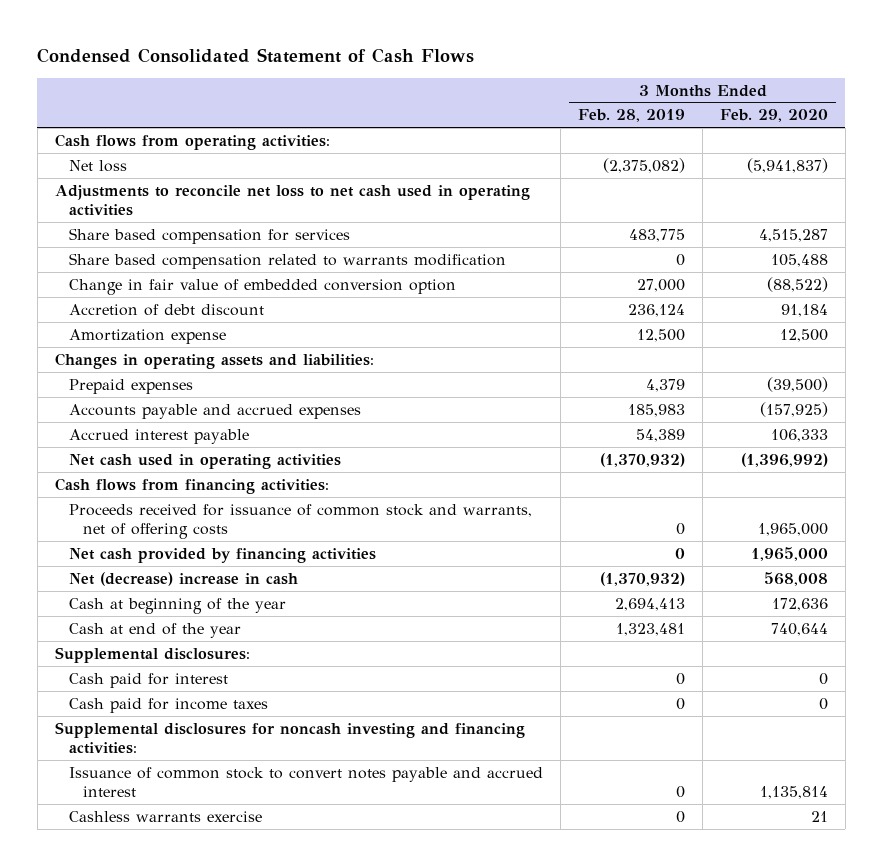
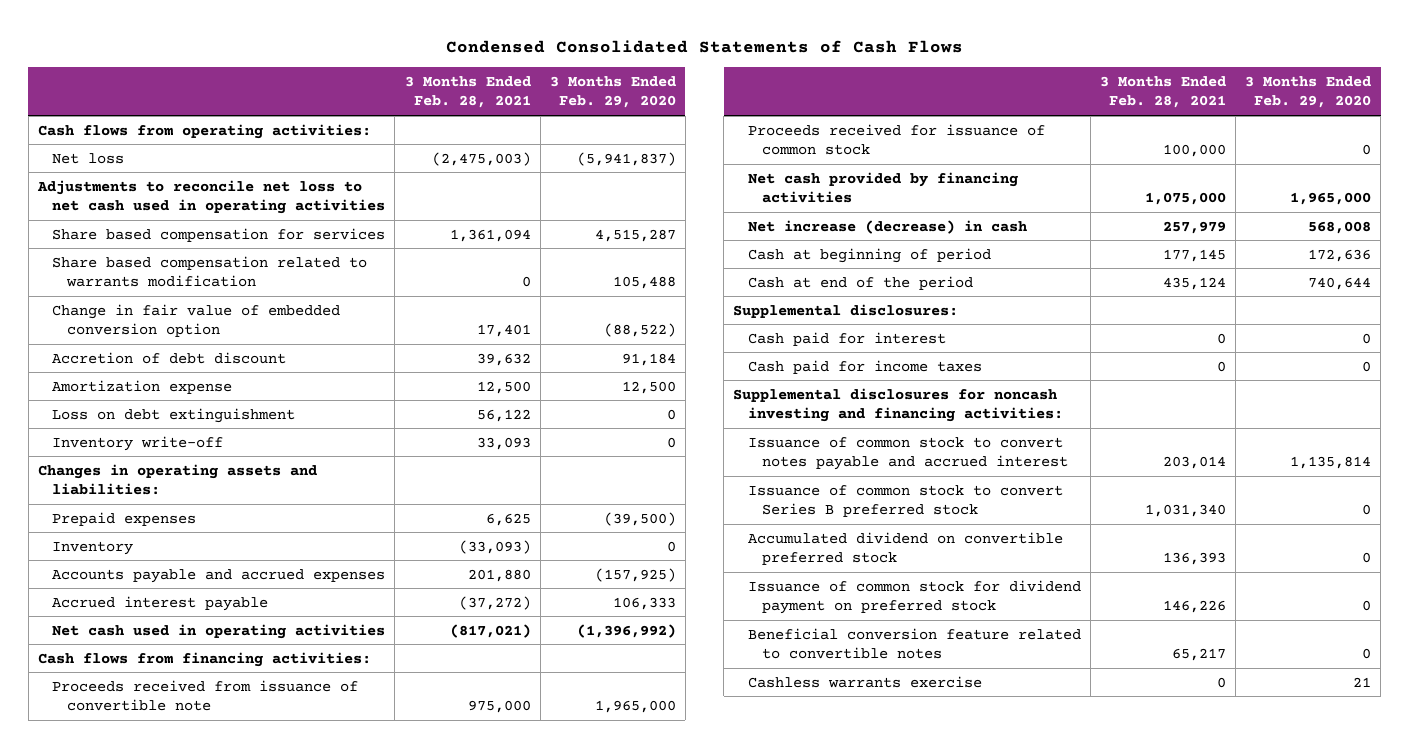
- Condensed Consolidated Statement of Cash Flows
+ Condensed Consolidated Statements of Cash Flows
- | 3 Months Ended Feb. 28, 2019 | 3 Months Ended Feb. 29, 2020
+ | 3 Months Ended Feb. 28, 2021 | 3 Months Ended Feb. 29, 2020
+ Loss on debt extinguishment | 56,122 | 0
+ Inventory write-off | 33,093 | 0
+ Inventory | (33,093) | 0
- Proceeds received for issuance of common stock and warrants, net of offering costs | 0 | 1,965,000
+ Proceeds received from issuance of convertible note | 975,000 | 1,965,000
+ Proceeds received for issuance of common stock | 100,000 | 0
- Net (decrease) increase in cash | (1,370,932) | 568,008
- Cash at beginning of the year | 2,694,413 | 172,636
- Cash at end of the year | 1,323,481 | 740,644
+ Net increase (decrease) in cash | 257,979 | 568,008
+ Cash at beginning of period | 177,145 | 172,636
+ Cash at end of the period | 435,124 | 740,644
+ Issuance of common stock to convert Series B preferred stock | 1,031,340 | 0
+ Accumulated dividend on convertible preferred stock | 136,393 | 0
+ Issuance of common stock for dividend payment on preferred stock | 146,226 | 0
+ Beneficial conversion feature related to convertible notes | 65,217 | 0

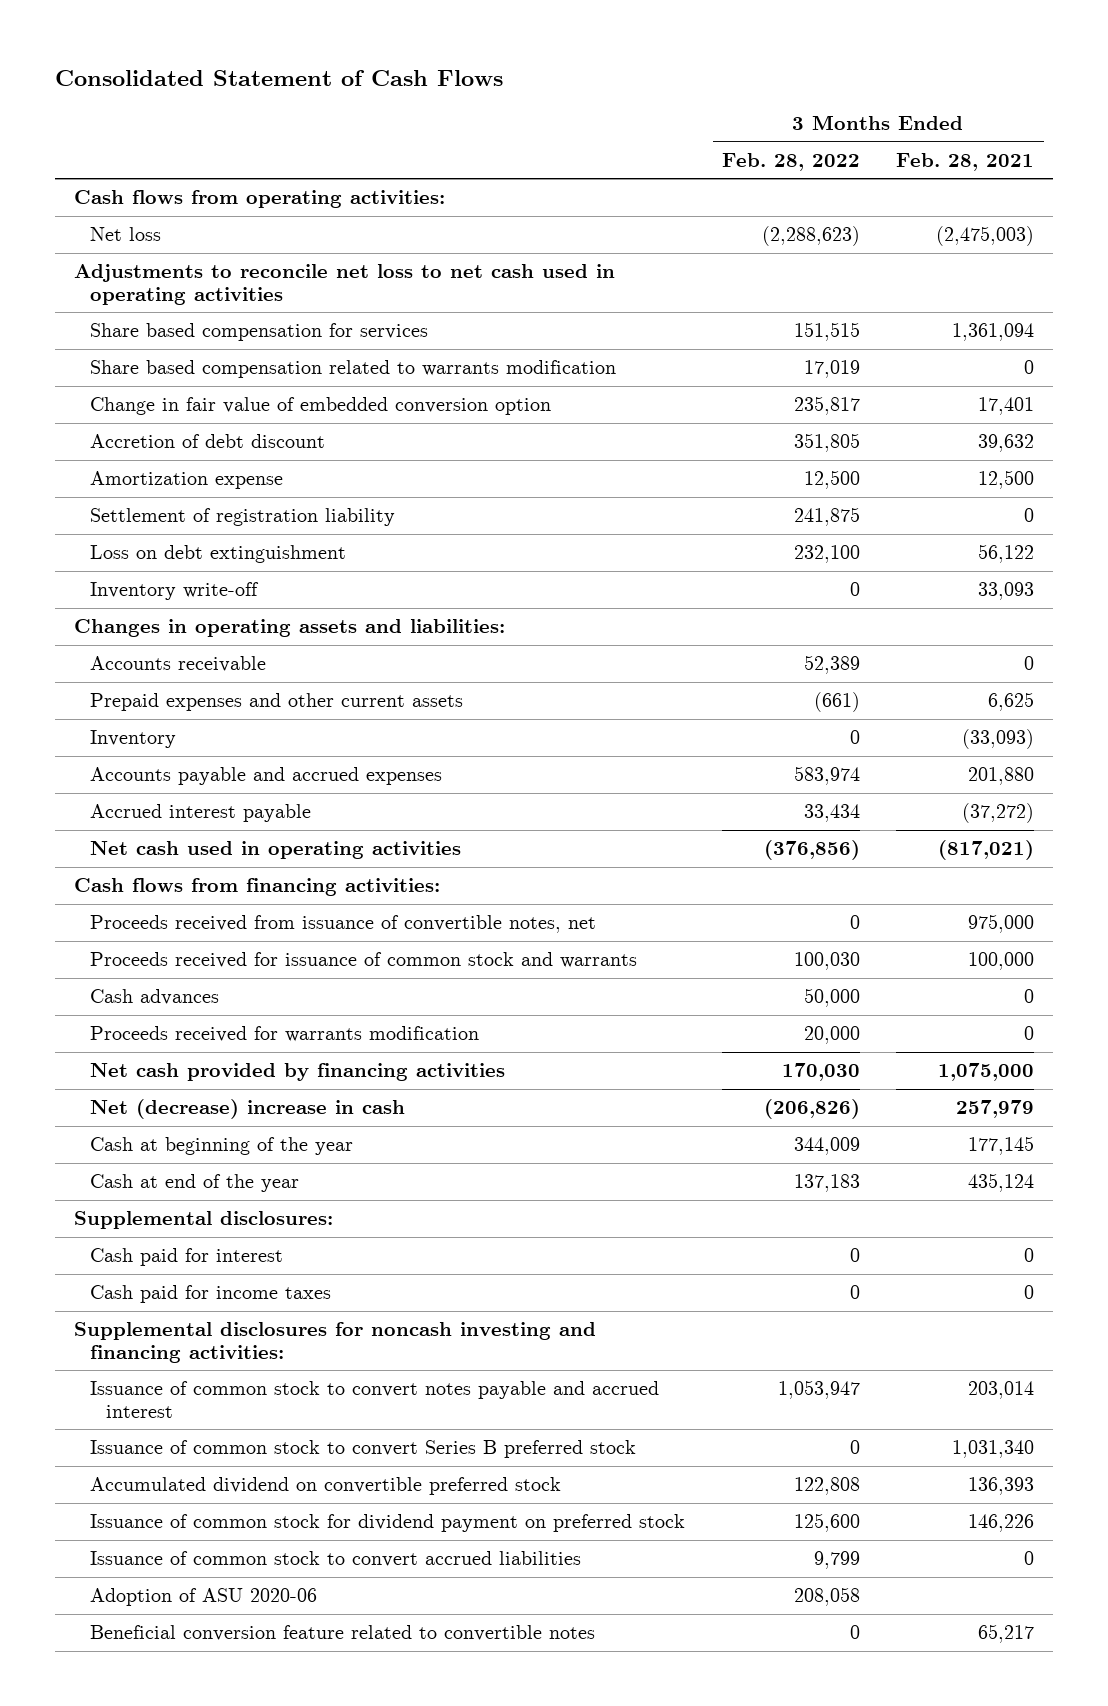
- Condensed Consolidated Statements of Cash Flows
+ Consolidated Statement of Cash Flows
- | 3 Months Ended Feb. 28, 2021 | 3 Months Ended Feb. 29, 2020
+ | 3 Months Ended Feb. 28, 2022 | 3 Months Ended Feb. 28, 2021
+ Settlement of registration liability | 241,875 | 0
- Prepaid expenses | 6,625 | (39,500)
+ Accounts receivable | 52,389 | 0
+ Prepaid expenses and other current assets | (661) | 6,625
- Proceeds received from issuance of convertible note | 975,000 | 1,965,000
- Proceeds received for issuance of common stock | 100,000 | 0
+ Proceeds received from issuance of convertible notes, net | 0 | 975,000
+ Proceeds received for issuance of common stock and warrants | 100,030 | 100,000
+ Cash advances | 50,000 | 0
+ Proceeds received for warrants modification | 20,000 | 0
- Net increase (decrease) in cash | 257,979 | 568,008
- Cash at beginning of period | 177,145 | 172,636
- Cash at end of the period | 435,124 | 740,644
+ Net (decrease) increase in cash | (206,826) | 257,979
+ Cash at beginning of the year | 344,009 | 177,145
+ Cash at end of the year | 137,183 | 435,124
+ Issuance of common stock to convert accrued liabilities | 9,799 | 0
+ Adoption of ASU 2020-06 | 208,058 |
- Cashless warrants exercise | 0 | 21

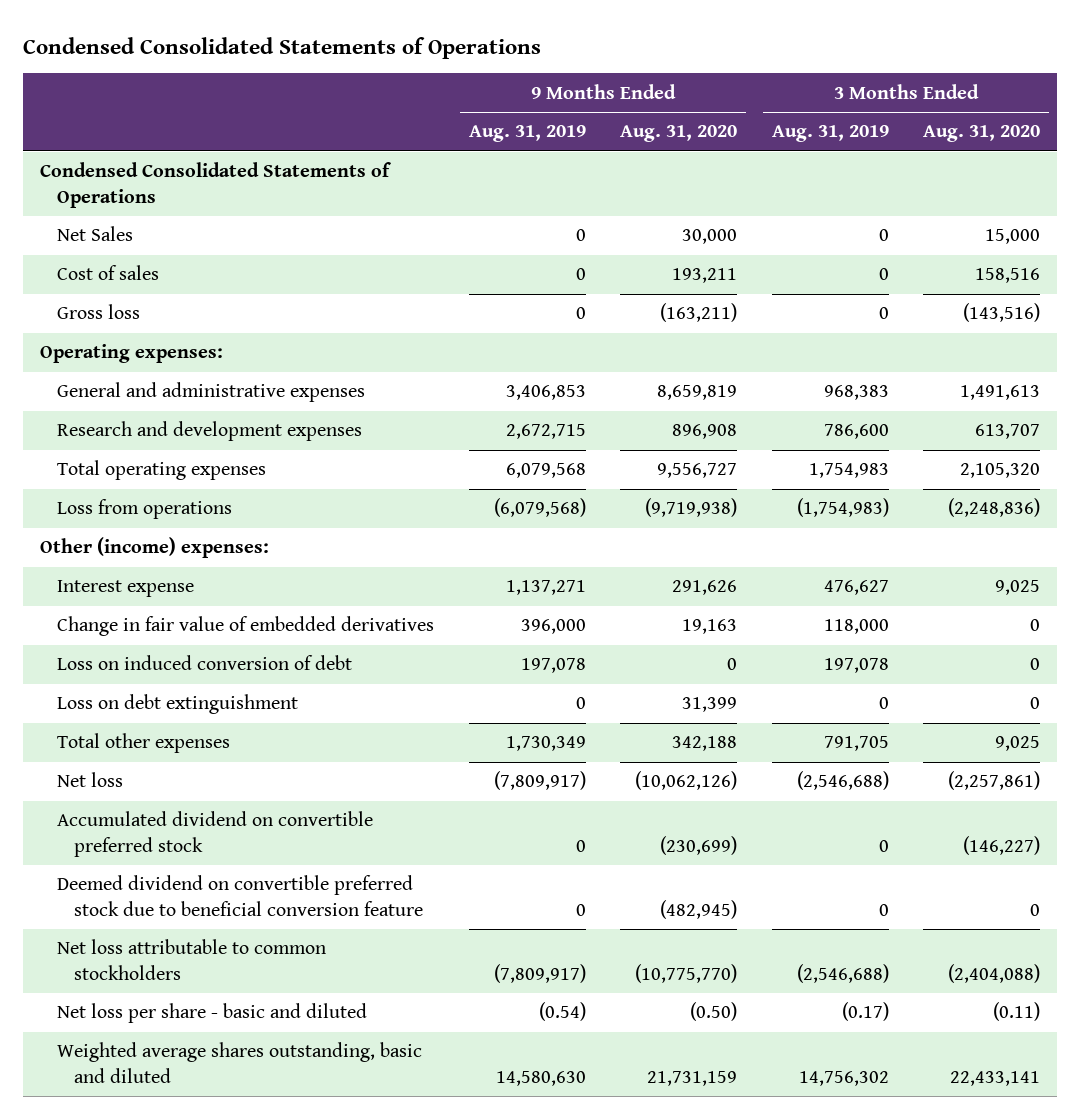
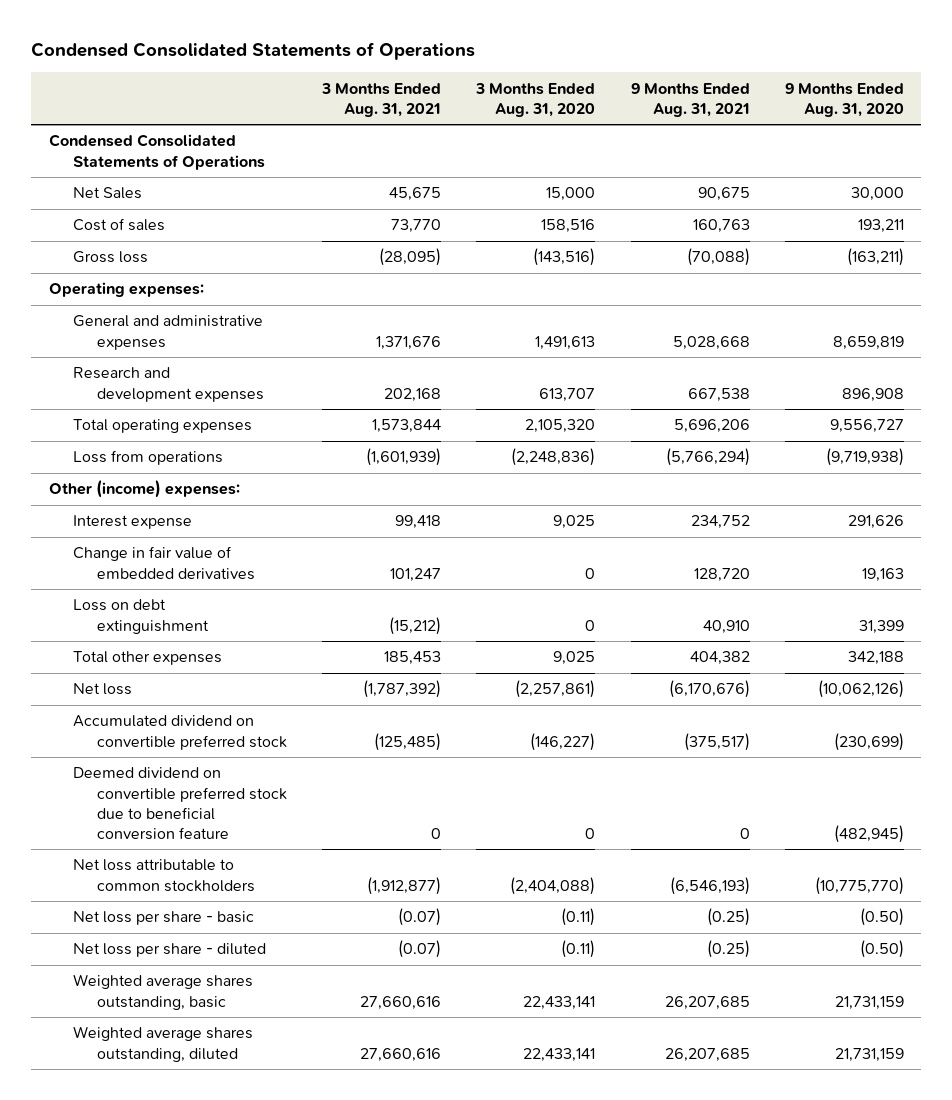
- | 9 Months Ended Aug. 31, 2019 | 9 Months Ended Aug. 31, 2020 | 3 Months Ended Aug. 31, 2019 | 3 Months Ended Aug. 31, 2020
+ | 3 Months Ended Aug. 31, 2021 | 3 Months Ended Aug. 31, 2020 | 9 Months Ended Aug. 31, 2021 | 9 Months Ended Aug. 31, 2020
- Loss on induced conversion of debt | 197,078 | 0 | 197,078 | 0
- Net loss per share - basic and diluted | (0.54) | (0.50) | (0.17) | (0.11)
- Weighted average shares outstanding, basic and diluted | 14,580,630 | 21,731,159 | 14,756,302 | 22,433,141
+ Net loss per share - basic | (0.07) | (0.11) | (0.25) | (0.50)
+ Net loss per share - diluted | (0.07) | (0.11) | (0.25) | (0.50)
+ Weighted average shares outstanding, basic | 27,660,616 | 22,433,141 | 26,207,685 | 21,731,159
+ Weighted average shares outstanding, diluted | 27,660,616 | 22,433,141 | 26,207,685 | 21,731,159

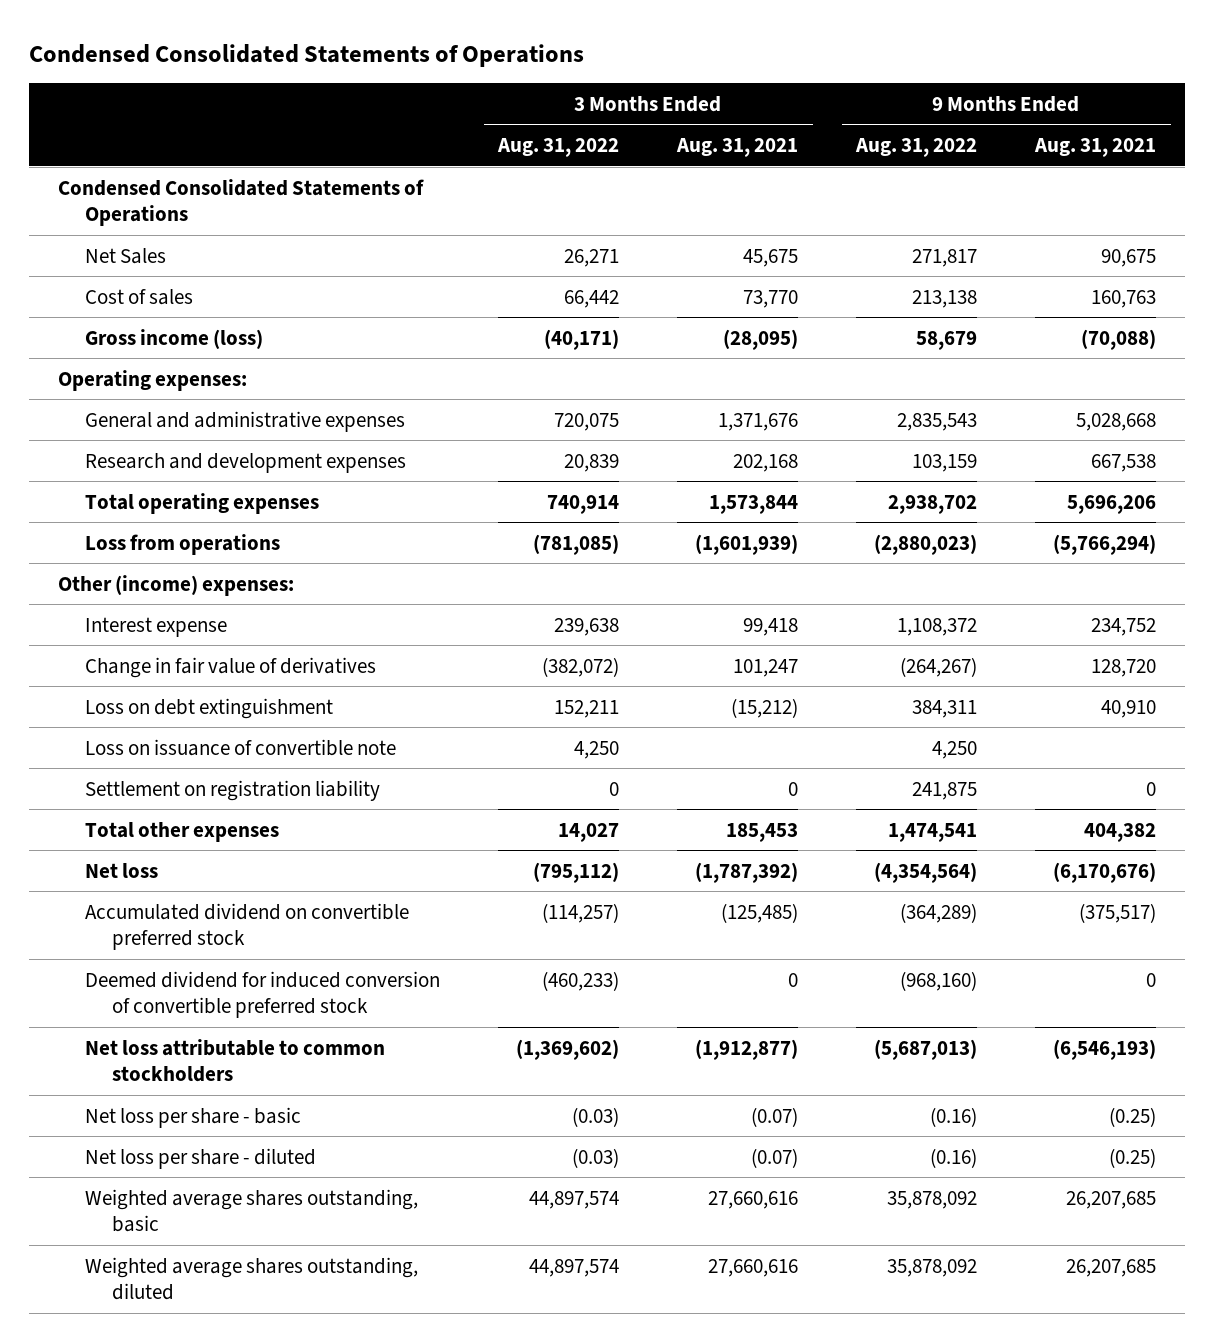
- | 3 Months Ended Aug. 31, 2021 | 3 Months Ended Aug. 31, 2020 | 9 Months Ended Aug. 31, 2021 | 9 Months Ended Aug. 31, 2020
+ | 3 Months Ended Aug. 31, 2022 | 3 Months Ended Aug. 31, 2021 | 9 Months Ended Aug. 31, 2022 | 9 Months Ended Aug. 31, 2021
- Gross loss | (28,095) | (143,516) | (70,088) | (163,211)
+ Gross income (loss) | (40,171) | (28,095) | 58,679 | (70,088)
- Change in fair value of embedded derivatives | 101,247 | 0 | 128,720 | 19,163
+ Change in fair value of derivatives | (382,072) | 101,247 | (264,267) | 128,720
+ Loss on issuance of convertible note | 4,250 | | 4,250 |
+ Settlement on registration liability | 0 | 0 | 241,875 | 0
- Deemed dividend on convertible preferred stock due to beneficial conversion feature | 0 | 0 | 0 | (482,945)
+ Deemed dividend for induced conversion of convertible preferred stock | (460,233) | 0 | (968,160) | 0

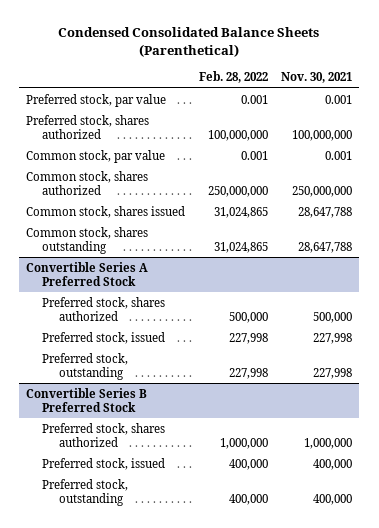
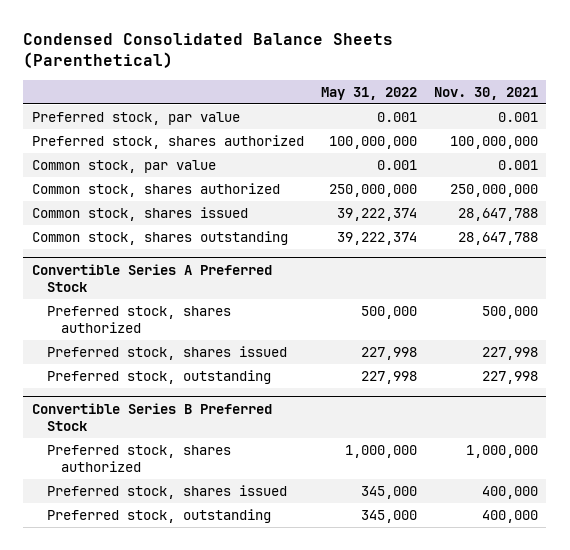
- | Feb. 28, 2022 | Nov. 30, 2021
+ | May 31, 2022 | Nov. 30, 2021
@ Convertible Series A Preferred Stock
- Preferred stock, issued | 227,998 | 227,998
+ Preferred stock, shares issued | 227,998 | 227,998
@ Convertible Series B Preferred Stock
- Preferred stock, issued | 400,000 | 400,000
+ Preferred stock, shares issued | 345,000 | 400,000

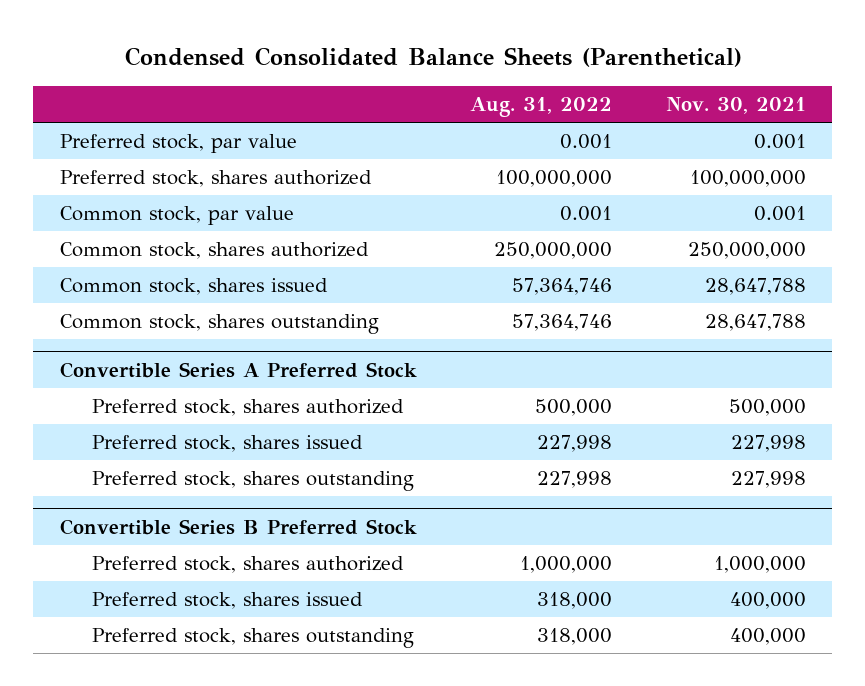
- | May 31, 2022 | Nov. 30, 2021
+ | Aug. 31, 2022 | Nov. 30, 2021
@ Convertible Series A Preferred Stock
- Preferred stock, outstanding | 227,998 | 227,998
+ Preferred stock, shares outstanding | 227,998 | 227,998
@ Convertible Series B Preferred Stock
- Preferred stock, outstanding | 345,000 | 400,000
+ Preferred stock, shares outstanding | 318,000 | 400,000

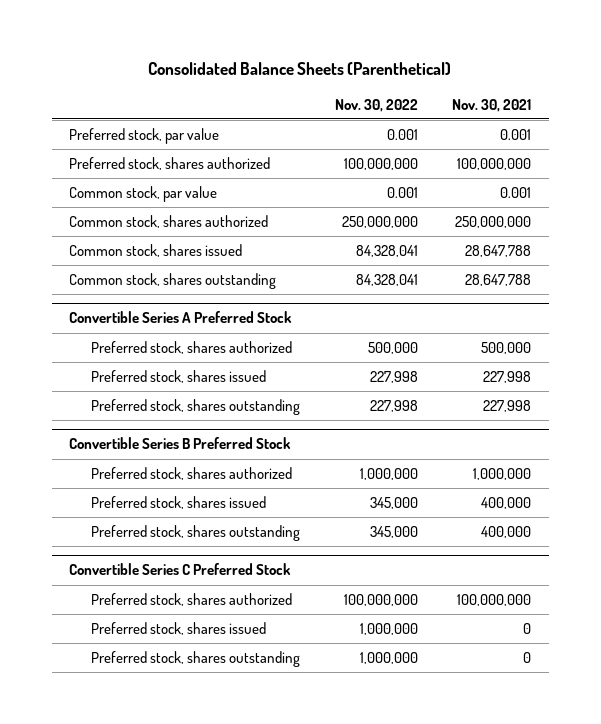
- Condensed Consolidated Balance Sheets (Parenthetical)
+ Consolidated Balance Sheets (Parenthetical)
- | Aug. 31, 2022 | Nov. 30, 2021
+ | Nov. 30, 2022 | Nov. 30, 2021
+ Convertible Series C Preferred Stock
+ Preferred stock, shares authorized | 100,000,000 | 100,000,000
+ Preferred stock, shares issued | 1,000,000 | 0
+ Preferred stock, shares outstanding | 1,000,000 | 0

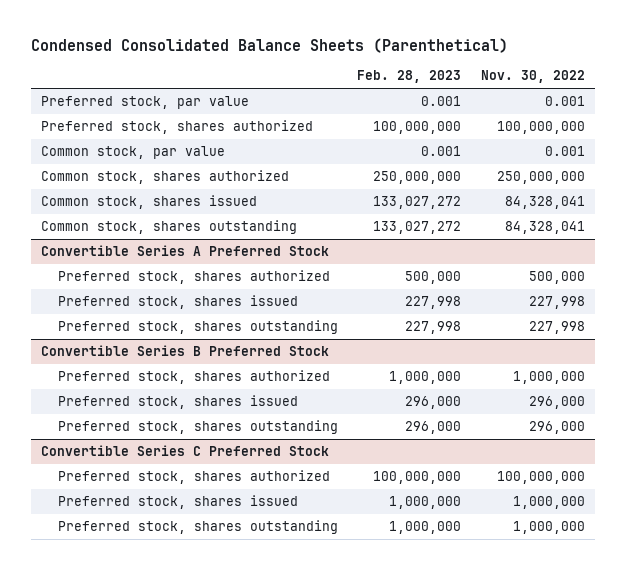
- Consolidated Balance Sheets (Parenthetical)
+ Condensed Consolidated Balance Sheets (Parenthetical)
- | Nov. 30, 2022 | Nov. 30, 2021
+ | Feb. 28, 2023 | Nov. 30, 2022
@ Convertible Series B Preferred Stock
- Preferred stock, shares issued | 345,000 | 400,000
- Preferred stock, shares outstanding | 345,000 | 400,000
+ Preferred stock, shares issued | 296,000 | 296,000
+ Preferred stock, shares outstanding | 296,000 | 296,000

